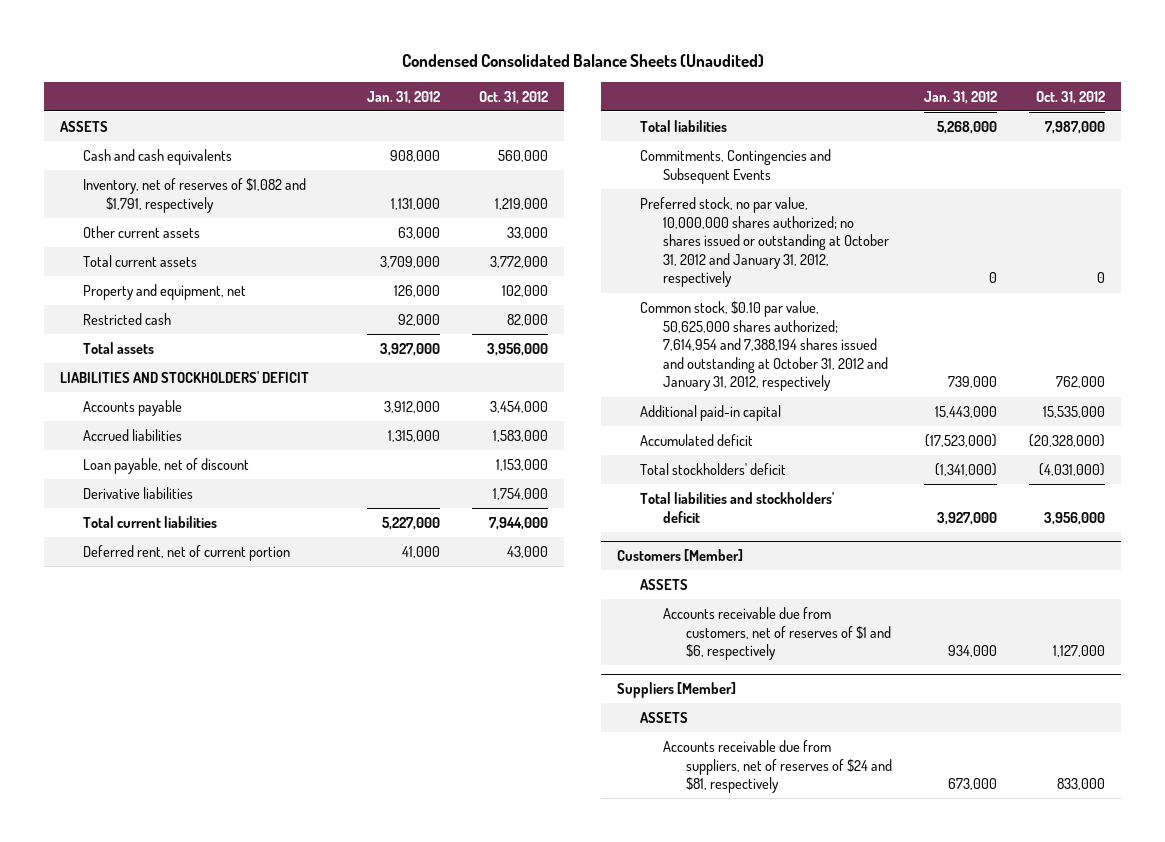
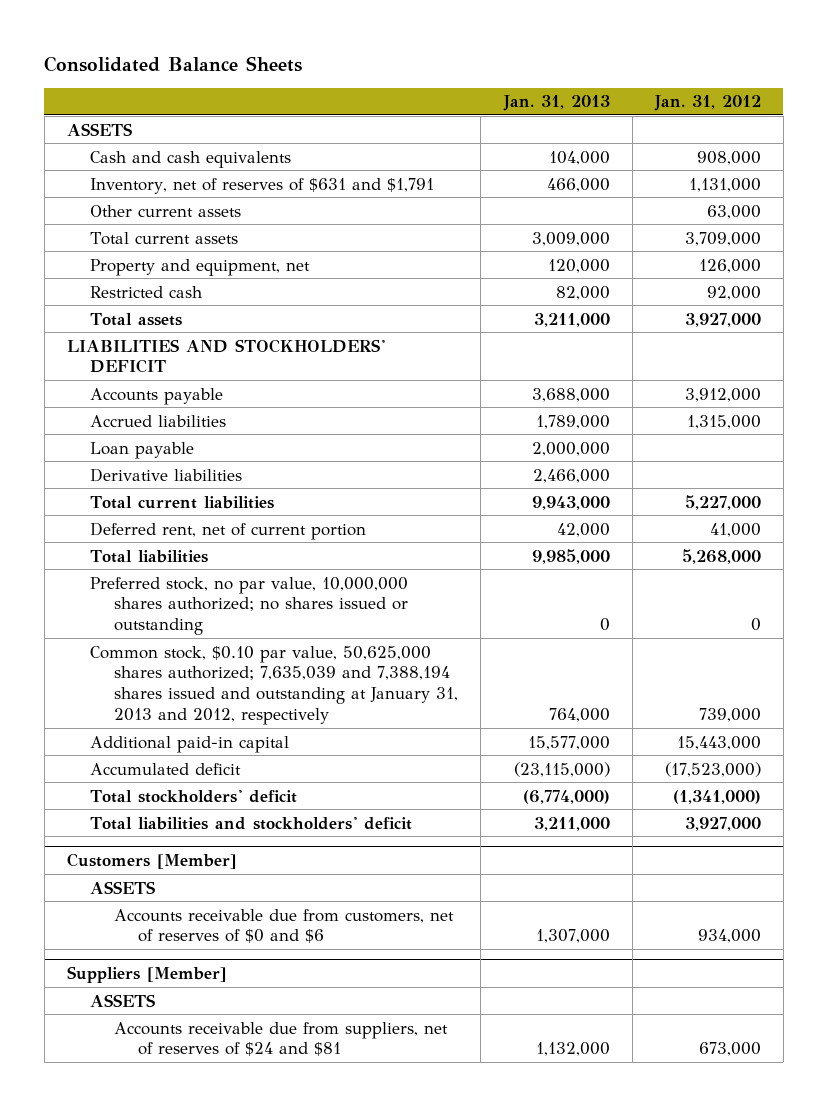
- Condensed Consolidated Balance Sheets (Unaudited)
+ Consolidated Balance Sheets
- | Jan. 31, 2012 | Oct. 31, 2012
+ | Jan. 31, 2013 | Jan. 31, 2012
- Inventory, net of reserves of $1,082 and $1,791, respectively | 1,131,000 | 1,219,000
+ Inventory, net of reserves of $631 and $1,791 | 466,000 | 1,131,000
- Loan payable, net of discount | | 1,153,000
+ Loan payable | 2,000,000 |
- Commitments, Contingencies and Subsequent Events
- Preferred stock, no par value, 10,000,000 shares authorized; no shares issued or outstanding at October 31, 2012 and January 31, 2012, respectively | 0 | 0
- Common stock, $0.10 par value, 50,625,000 shares authorized; 7,614,954 and 7,388,194 shares issued and outstanding at October 31, 2012 and January 31, 2012, respectively | 739,000 | 762,000
+ Preferred stock, no par value, 10,000,000 shares authorized; no shares issued or outstanding | 0 | 0
+ Common stock, $0.10 par value, 50,625,000 shares authorized; 7,635,039 and 7,388,194 shares issued and outstanding at January 31, 2013 and 2012, respectively | 764,000 | 739,000
@ Customers [Member]
- Accounts receivable due from customers, net of reserves of $1 and $6, respectively | 934,000 | 1,127,000
+ Accounts receivable due from customers, net of reserves of $0 and $6 | 1,307,000 | 934,000
@ Suppliers [Member]
- Accounts receivable due from suppliers, net of reserves of $24 and $81, respectively | 673,000 | 833,000
+ Accounts receivable due from suppliers, net of reserves of $24 and $81 | 1,132,000 | 673,000

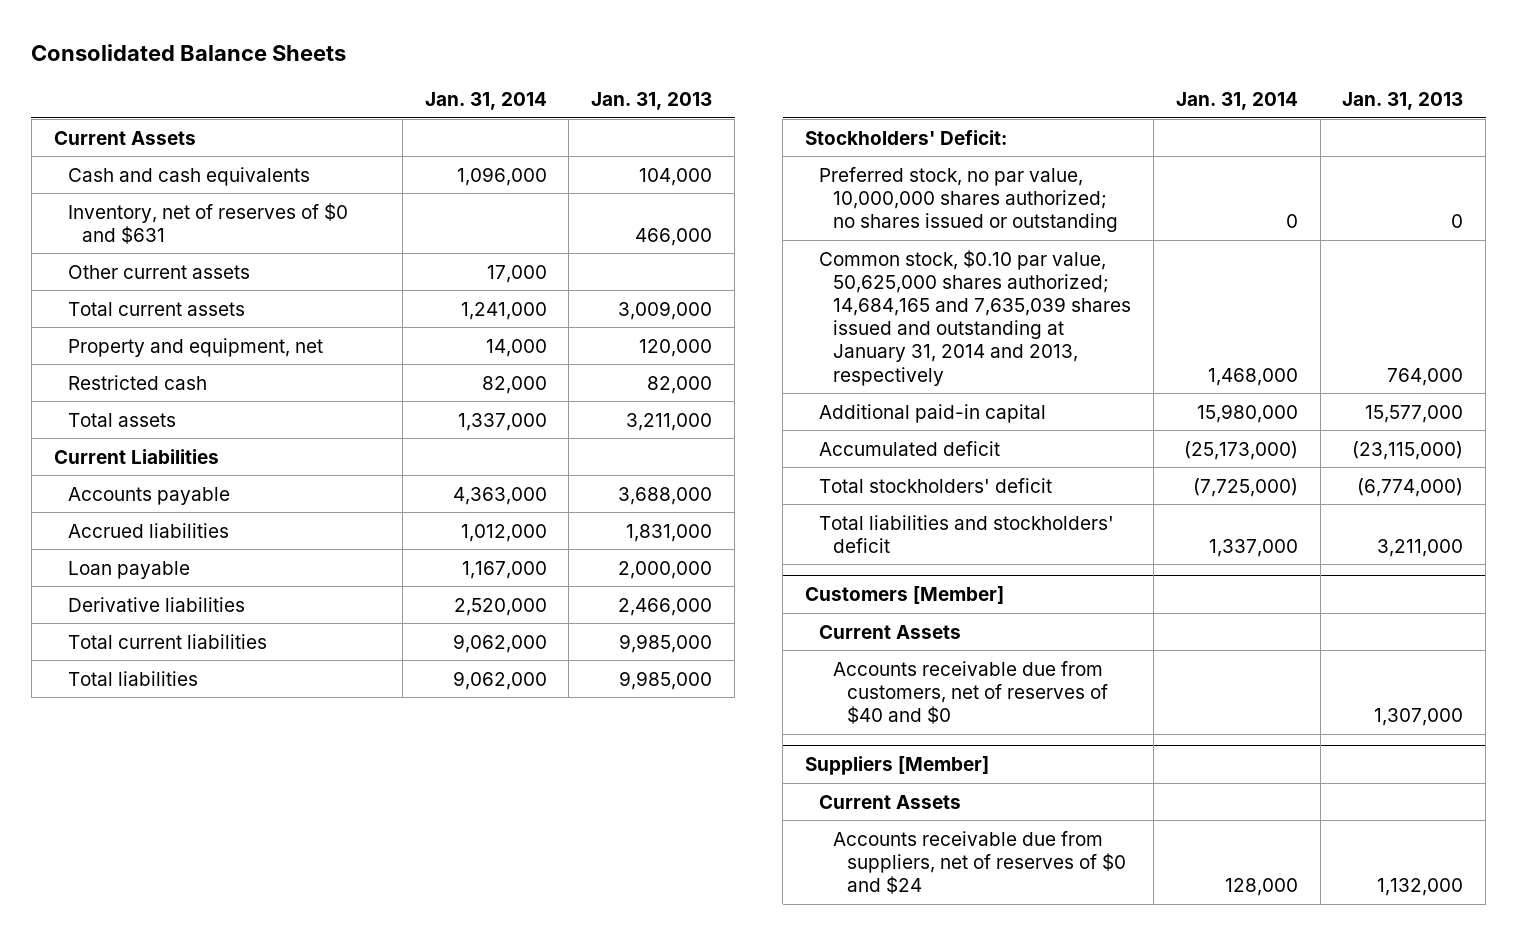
- | Jan. 31, 2013 | Jan. 31, 2012
+ | Jan. 31, 2014 | Jan. 31, 2013
- ASSETS
+ Current Assets
- Inventory, net of reserves of $631 and $1,791 | 466,000 | 1,131,000
+ Inventory, net of reserves of $0 and $631 | | 466,000
- LIABILITIES AND STOCKHOLDERS' DEFICIT
+ Current Liabilities
- Accrued liabilities | 1,789,000 | 1,315,000
+ Accrued liabilities | 1,012,000 | 1,831,000
- Total current liabilities | 9,943,000 | 5,227,000
- Deferred rent, net of current portion | 42,000 | 41,000
+ Total current liabilities | 9,062,000 | 9,985,000
+ Stockholders' Deficit:
- Common stock, $0.10 par value, 50,625,000 shares authorized; 7,635,039 and 7,388,194 shares issued and outstanding at January 31, 2013 and 2012, respectively | 764,000 | 739,000
+ Common stock, $0.10 par value, 50,625,000 shares authorized; 14,684,165 and 7,635,039 shares issued and outstanding at January 31, 2014 and 2013, respectively | 1,468,000 | 764,000
@ Customers [Member]
- ASSETS
- Accounts receivable due from customers, net of reserves of $0 and $6 | 1,307,000 | 934,000
+ Current Assets
+ Accounts receivable due from customers, net of reserves of $40 and $0 | | 1,307,000
@ Suppliers [Member]
- ASSETS
- Accounts receivable due from suppliers, net of reserves of $24 and $81 | 1,132,000 | 673,000
+ Current Assets
+ Accounts receivable due from suppliers, net of reserves of $0 and $24 | 128,000 | 1,132,000

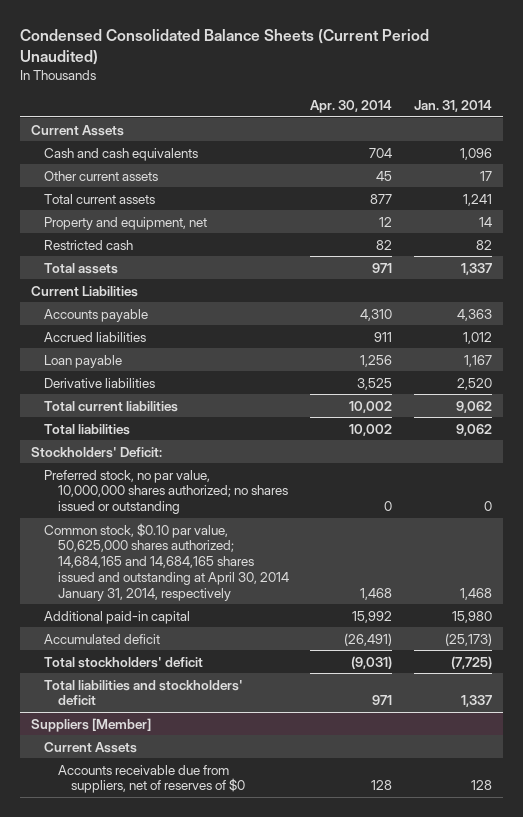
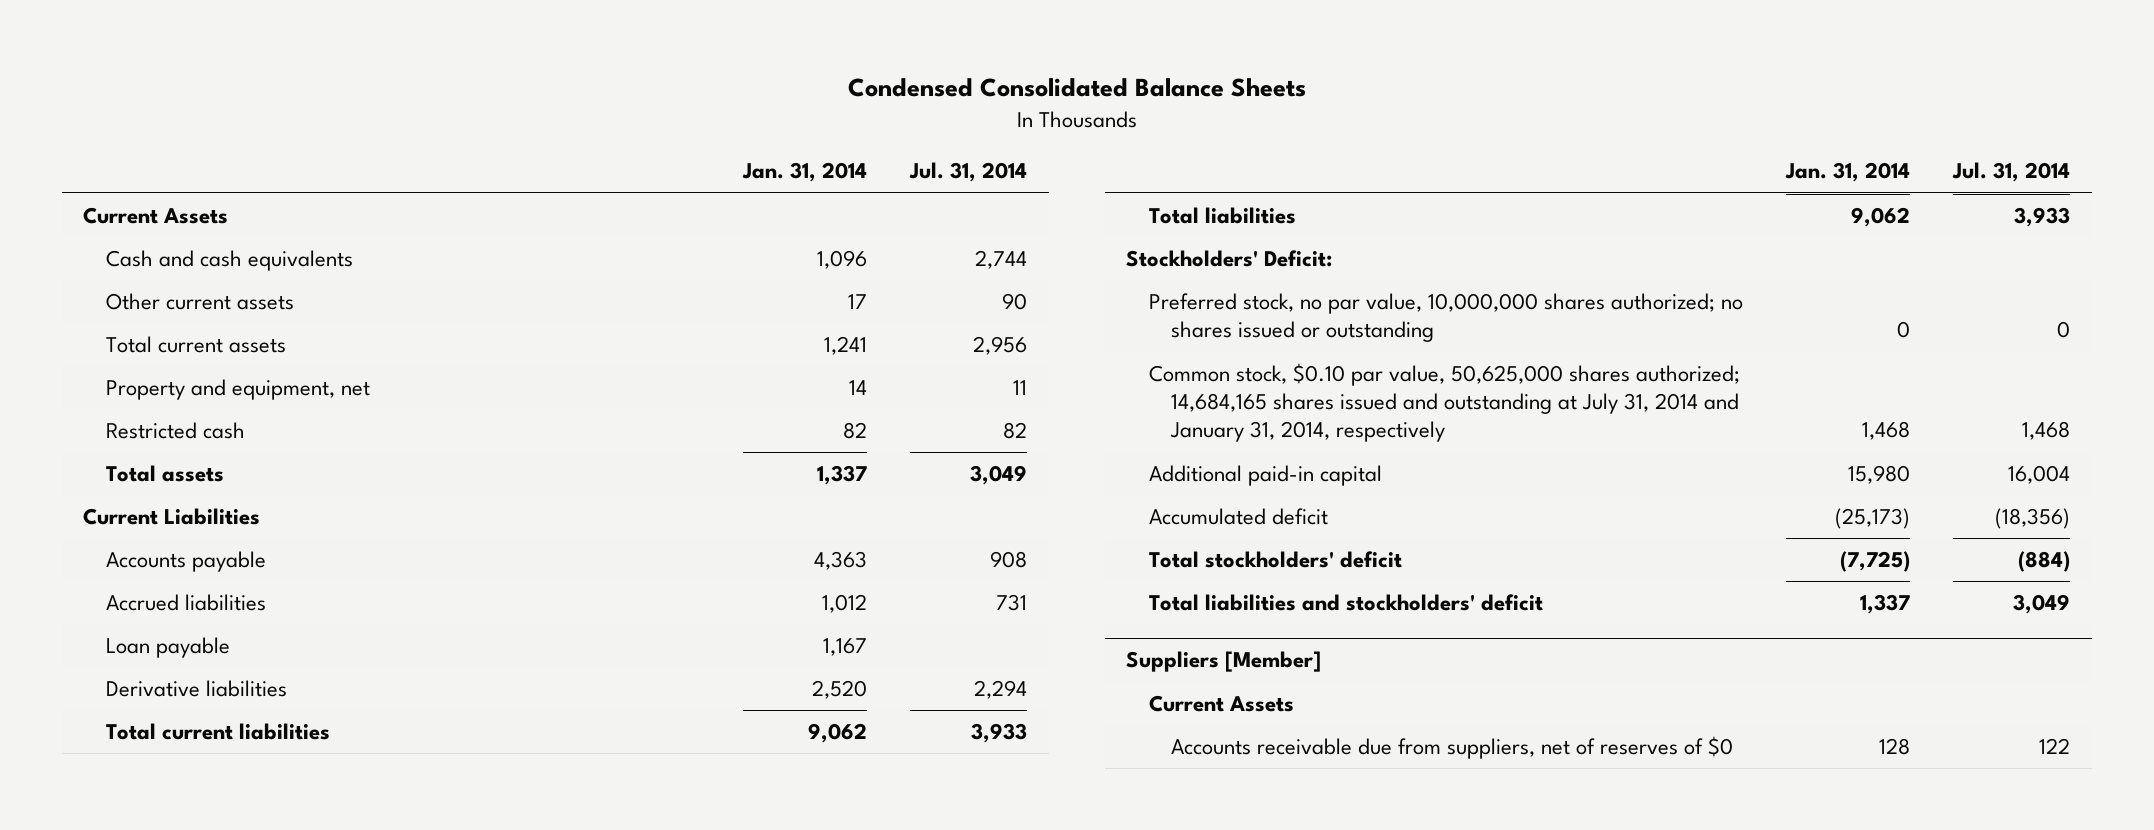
- Condensed Consolidated Balance Sheets (Current Period Unaudited)
+ Condensed Consolidated Balance Sheets
- | Apr. 30, 2014 | Jan. 31, 2014
+ | Jan. 31, 2014 | Jul. 31, 2014
- Common stock, $0.10 par value, 50,625,000 shares authorized; 14,684,165 and 14,684,165 shares issued and outstanding at April 30, 2014 January 31, 2014, respectively | 1,468 | 1,468
+ Common stock, $0.10 par value, 50,625,000 shares authorized; 14,684,165 shares issued and outstanding at July 31, 2014 and January 31, 2014, respectively | 1,468 | 1,468

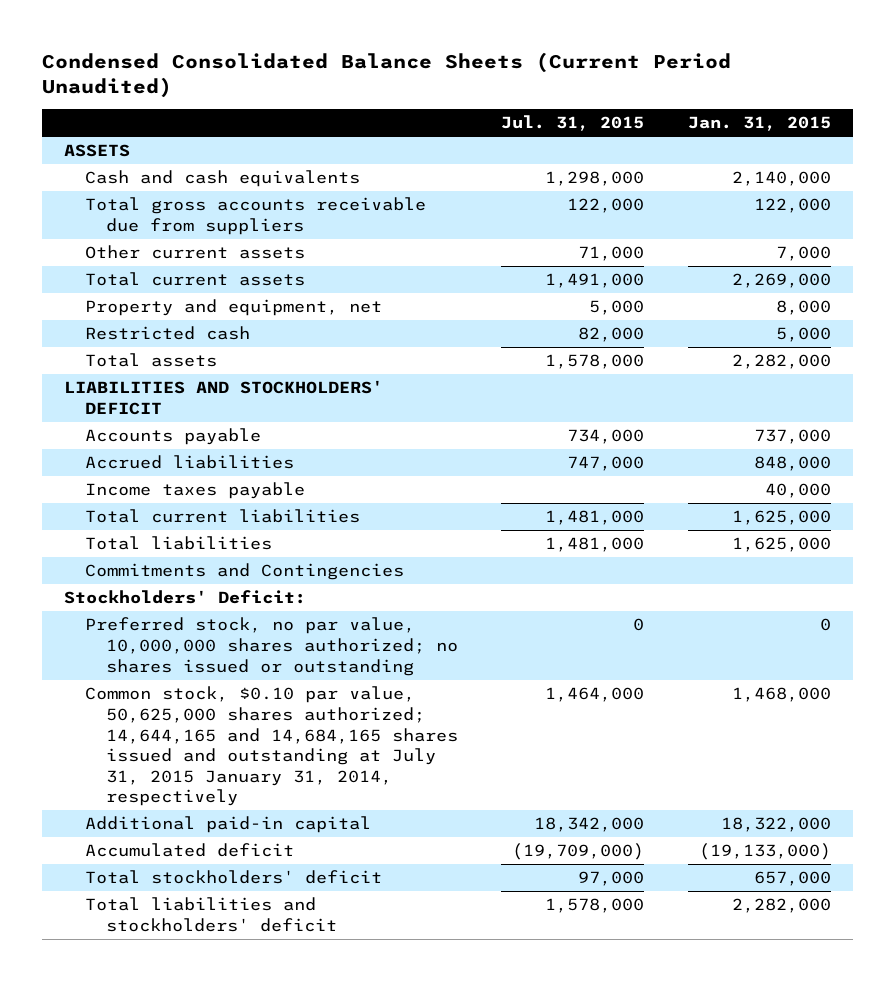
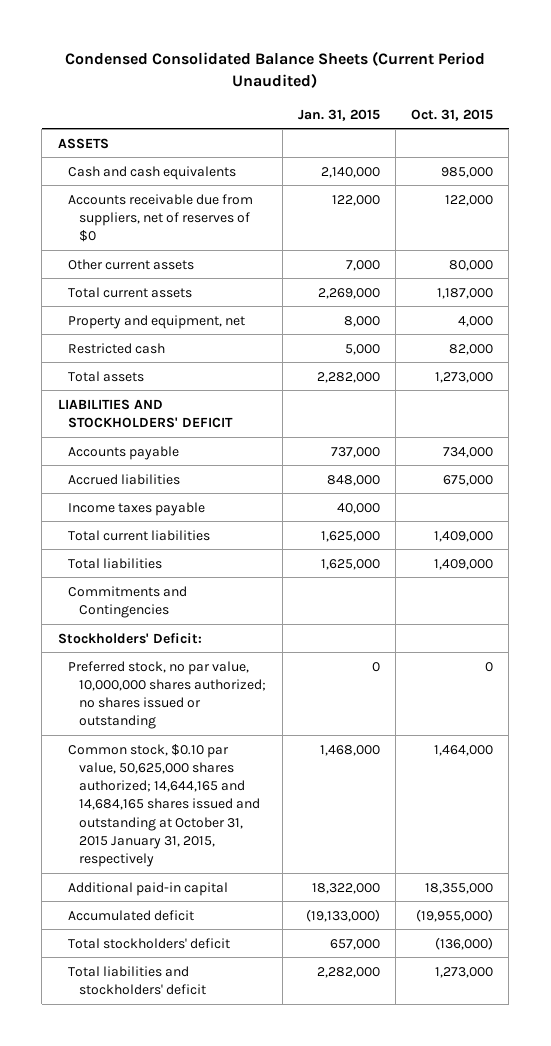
- | Jul. 31, 2015 | Jan. 31, 2015
+ | Jan. 31, 2015 | Oct. 31, 2015
- Total gross accounts receivable due from suppliers | 122,000 | 122,000
+ Accounts receivable due from suppliers, net of reserves of $0 | 122,000 | 122,000
- Common stock, $0.10 par value, 50,625,000 shares authorized; 14,644,165 and 14,684,165 shares issued and outstanding at July 31, 2015 January 31, 2014, respectively | 1,464,000 | 1,468,000
+ Common stock, $0.10 par value, 50,625,000 shares authorized; 14,644,165 and 14,684,165 shares issued and outstanding at October 31, 2015 January 31, 2015, respectively | 1,468,000 | 1,464,000

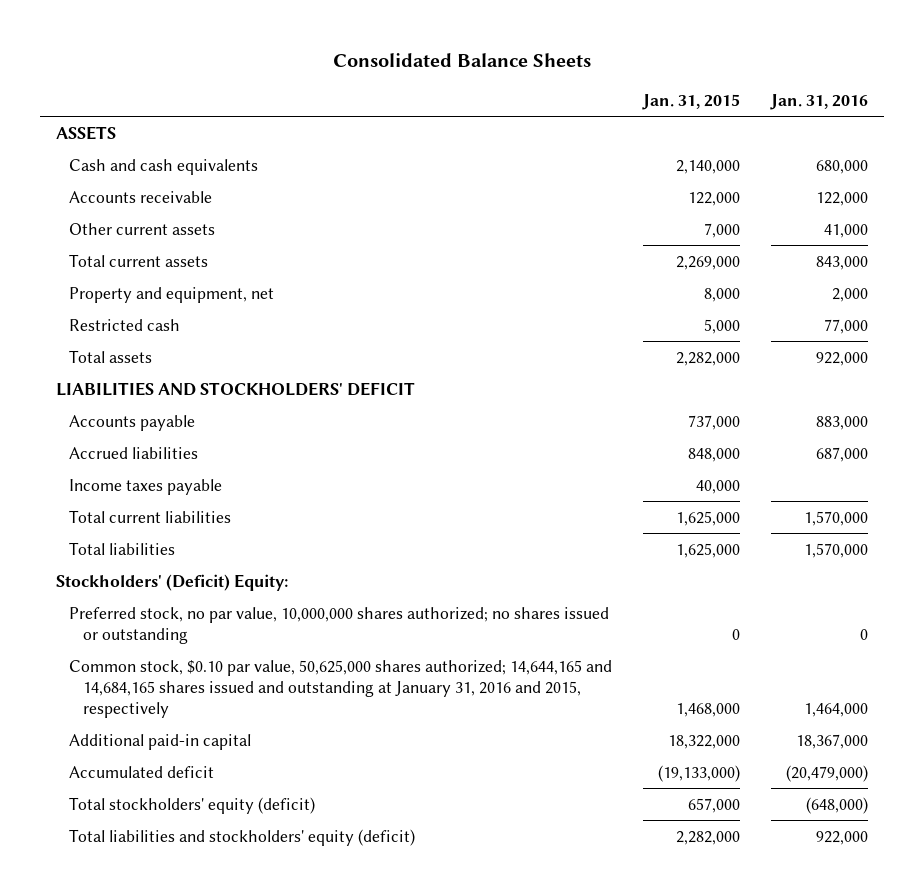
- Condensed Consolidated Balance Sheets (Current Period Unaudited)
+ Consolidated Balance Sheets
- | Jan. 31, 2015 | Oct. 31, 2015
+ | Jan. 31, 2015 | Jan. 31, 2016
- Accounts receivable due from suppliers, net of reserves of $0 | 122,000 | 122,000
+ Accounts receivable | 122,000 | 122,000
- Commitments and Contingencies
- Stockholders' Deficit:
+ Stockholders' (Deficit) Equity:
- Common stock, $0.10 par value, 50,625,000 shares authorized; 14,644,165 and 14,684,165 shares issued and outstanding at October 31, 2015 January 31, 2015, respectively | 1,468,000 | 1,464,000
+ Common stock, $0.10 par value, 50,625,000 shares authorized; 14,644,165 and 14,684,165 shares issued and outstanding at January 31, 2016 and 2015, respectively | 1,468,000 | 1,464,000
- Total stockholders' deficit | 657,000 | (136,000)
- Total liabilities and stockholders' deficit | 2,282,000 | 1,273,000
+ Total stockholders' equity (deficit) | 657,000 | (648,000)
+ Total liabilities and stockholders' equity (deficit) | 2,282,000 | 922,000

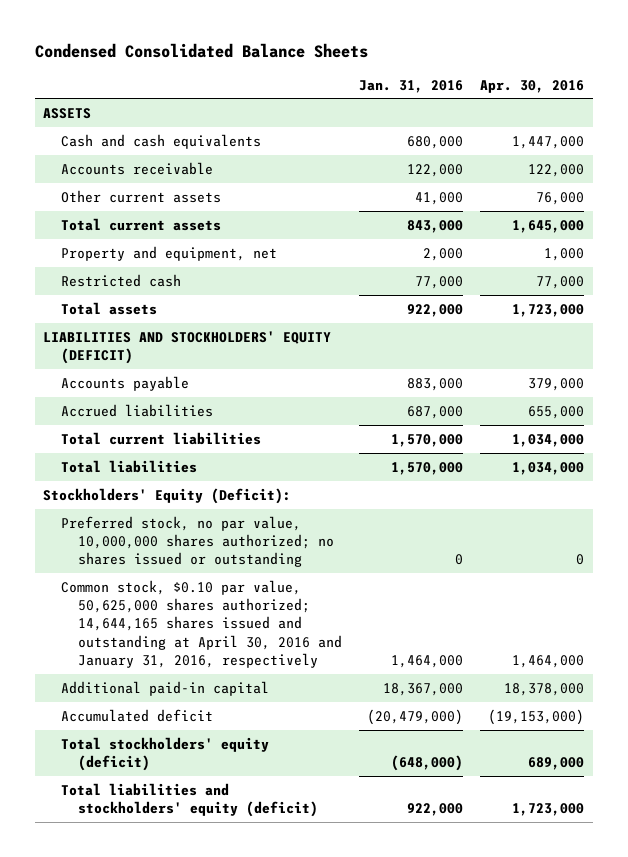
- Consolidated Balance Sheets
+ Condensed Consolidated Balance Sheets
- | Jan. 31, 2015 | Jan. 31, 2016
+ | Jan. 31, 2016 | Apr. 30, 2016
- LIABILITIES AND STOCKHOLDERS' DEFICIT
+ LIABILITIES AND STOCKHOLDERS' EQUITY (DEFICIT)
- Income taxes payable | 40,000 |
- Stockholders' (Deficit) Equity:
+ Stockholders' Equity (Deficit):
- Common stock, $0.10 par value, 50,625,000 shares authorized; 14,644,165 and 14,684,165 shares issued and outstanding at January 31, 2016 and 2015, respectively | 1,468,000 | 1,464,000
+ Common stock, $0.10 par value, 50,625,000 shares authorized; 14,644,165 shares issued and outstanding at April 30, 2016 and January 31, 2016, respectively | 1,464,000 | 1,464,000

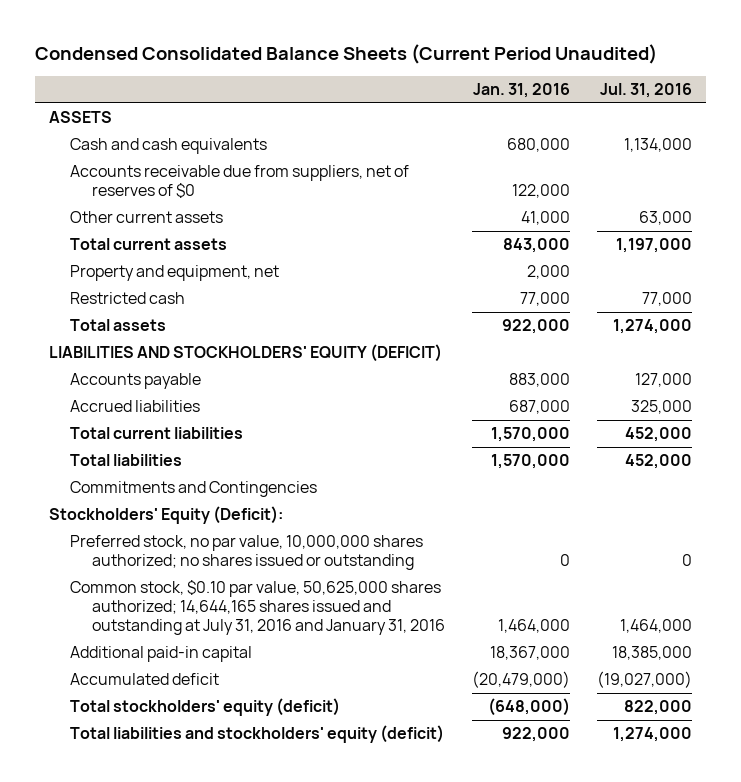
- Condensed Consolidated Balance Sheets
+ Condensed Consolidated Balance Sheets (Current Period Unaudited)
- | Jan. 31, 2016 | Apr. 30, 2016
+ | Jan. 31, 2016 | Jul. 31, 2016
- Accounts receivable | 122,000 | 122,000
+ Accounts receivable due from suppliers, net of reserves of $0 | 122,000 |
+ Commitments and Contingencies
- Common stock, $0.10 par value, 50,625,000 shares authorized; 14,644,165 shares issued and outstanding at April 30, 2016 and January 31, 2016, respectively | 1,464,000 | 1,464,000
+ Common stock, $0.10 par value, 50,625,000 shares authorized; 14,644,165 shares issued and outstanding at July 31, 2016 and January 31, 2016 | 1,464,000 | 1,464,000

